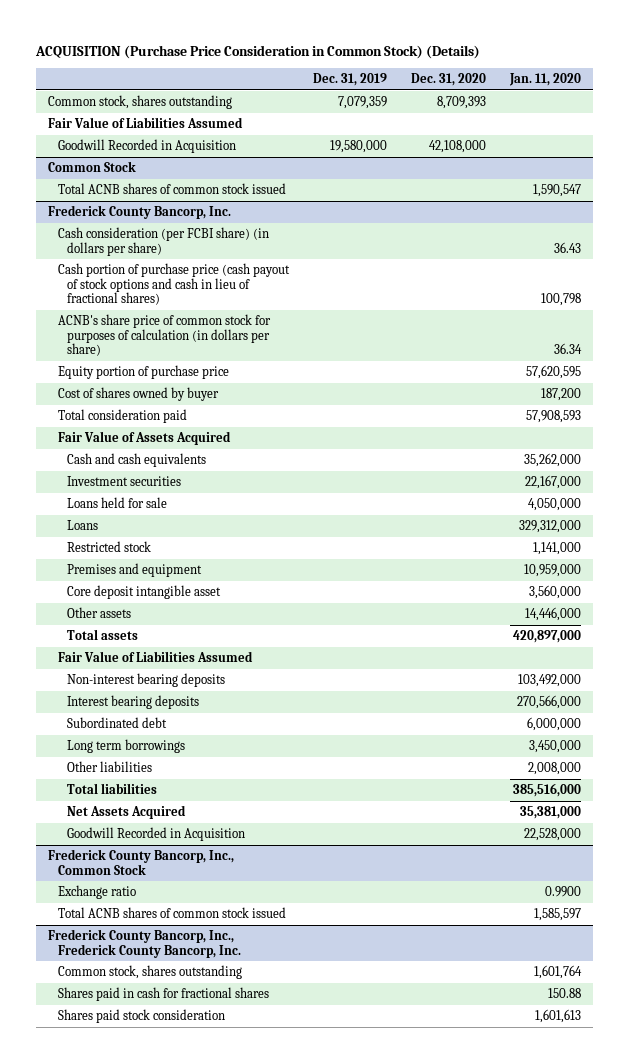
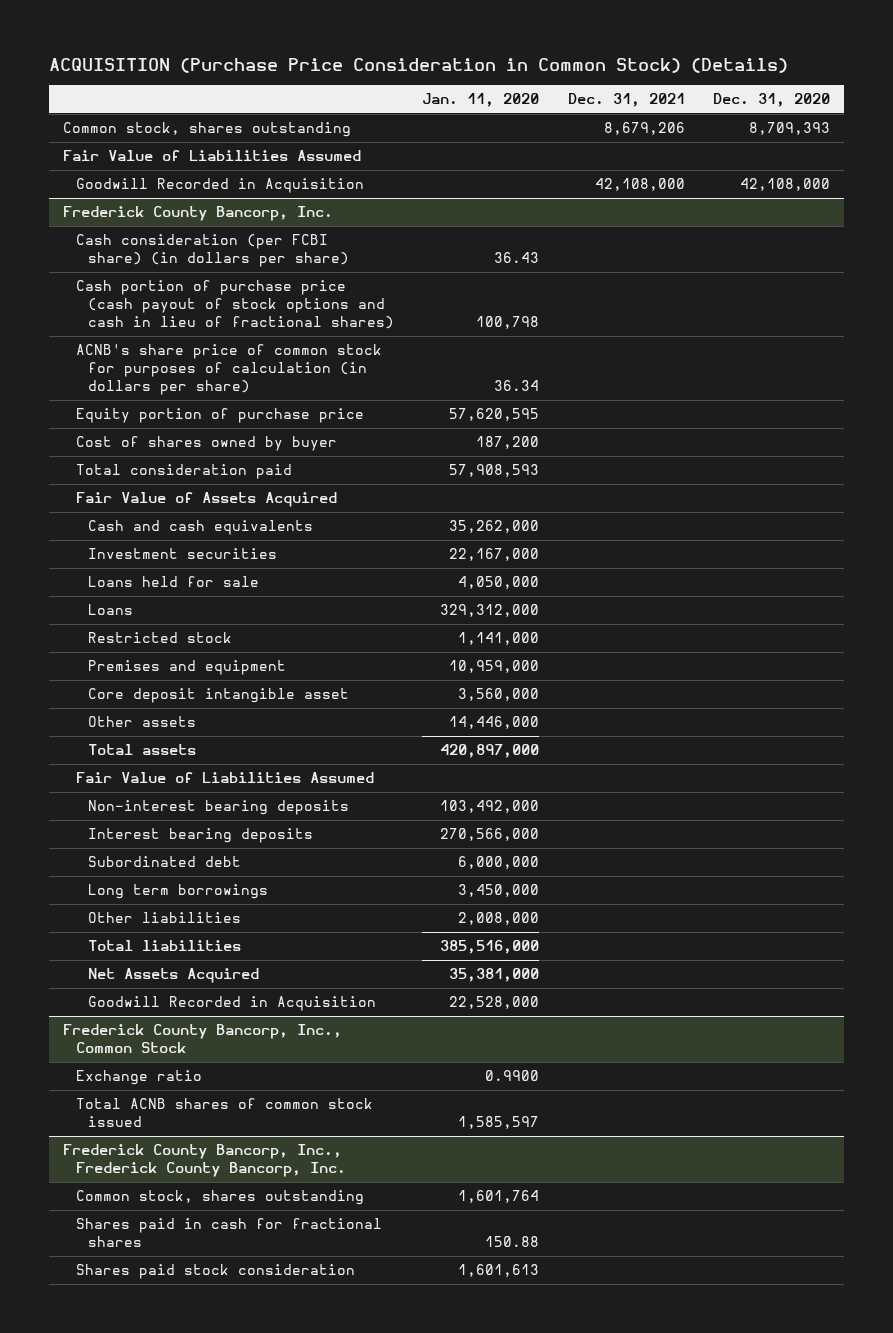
- | Dec. 31, 2019 | Dec. 31, 2020 | Jan. 11, 2020
+ | Jan. 11, 2020 | Dec. 31, 2021 | Dec. 31, 2020
- Common Stock
- Total ACNB shares of common stock issued | | | 1,590,547

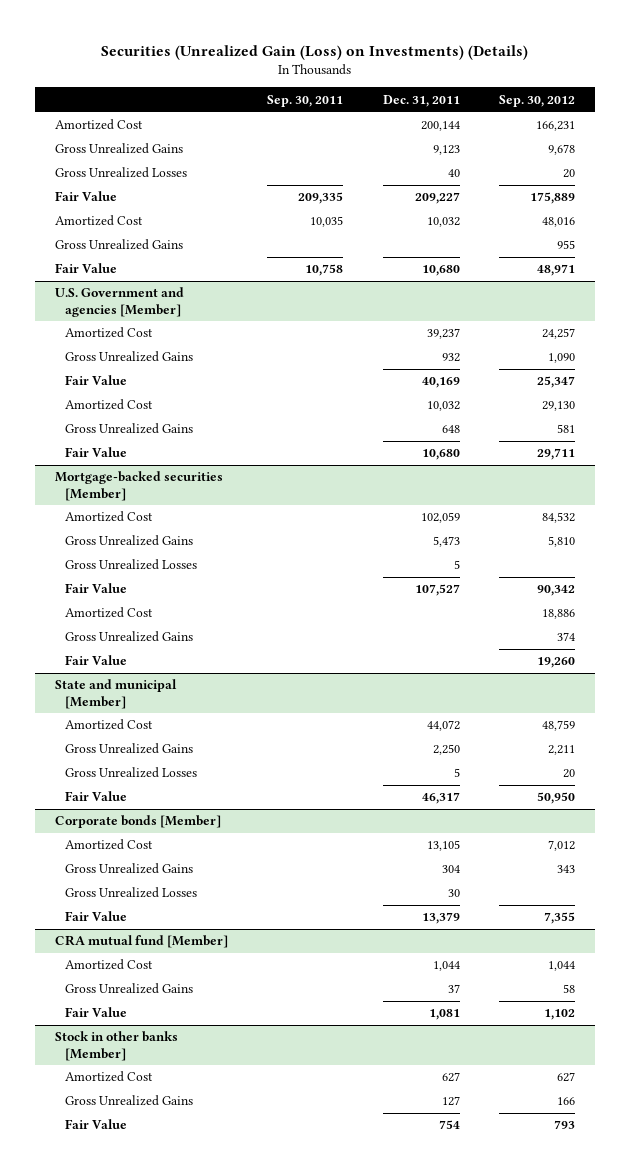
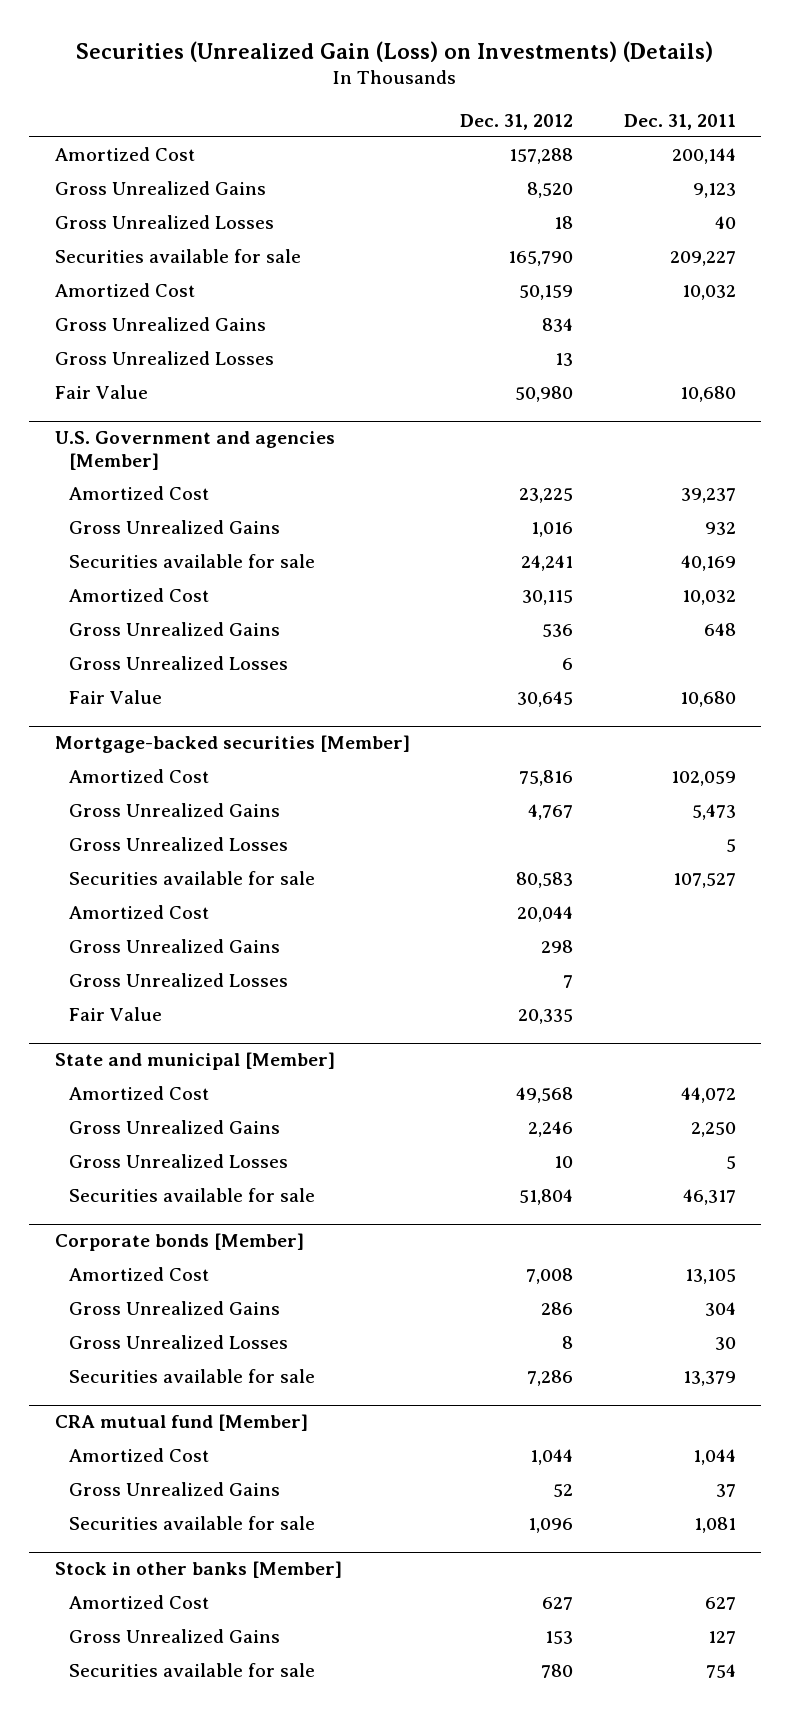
- | Sep. 30, 2011 | Dec. 31, 2011 | Sep. 30, 2012
+ | Dec. 31, 2012 | Dec. 31, 2011
- Fair Value | 209,335 | 209,227 | 175,889
+ Securities available for sale | 165,790 | 209,227
+ Gross Unrealized Losses | 13 |
@ U.S. Government and agencies [Member]
- Fair Value | | 40,169 | 25,347
+ Securities available for sale | 24,241 | 40,169
+ Gross Unrealized Losses | 6 |
@ Mortgage-backed securities [Member]
- Fair Value | | 107,527 | 90,342
+ Securities available for sale | 80,583 | 107,527
+ Gross Unrealized Losses | 7 |
@ State and municipal [Member]
- Fair Value | | 46,317 | 50,950
+ Securities available for sale | 51,804 | 46,317
@ Corporate bonds [Member]
- Fair Value | | 13,379 | 7,355
+ Securities available for sale | 7,286 | 13,379
@ CRA mutual fund [Member]
- Fair Value | | 1,081 | 1,102
+ Securities available for sale | 1,096 | 1,081
@ Stock in other banks [Member]
- Fair Value | | 754 | 793
+ Securities available for sale | 780 | 754

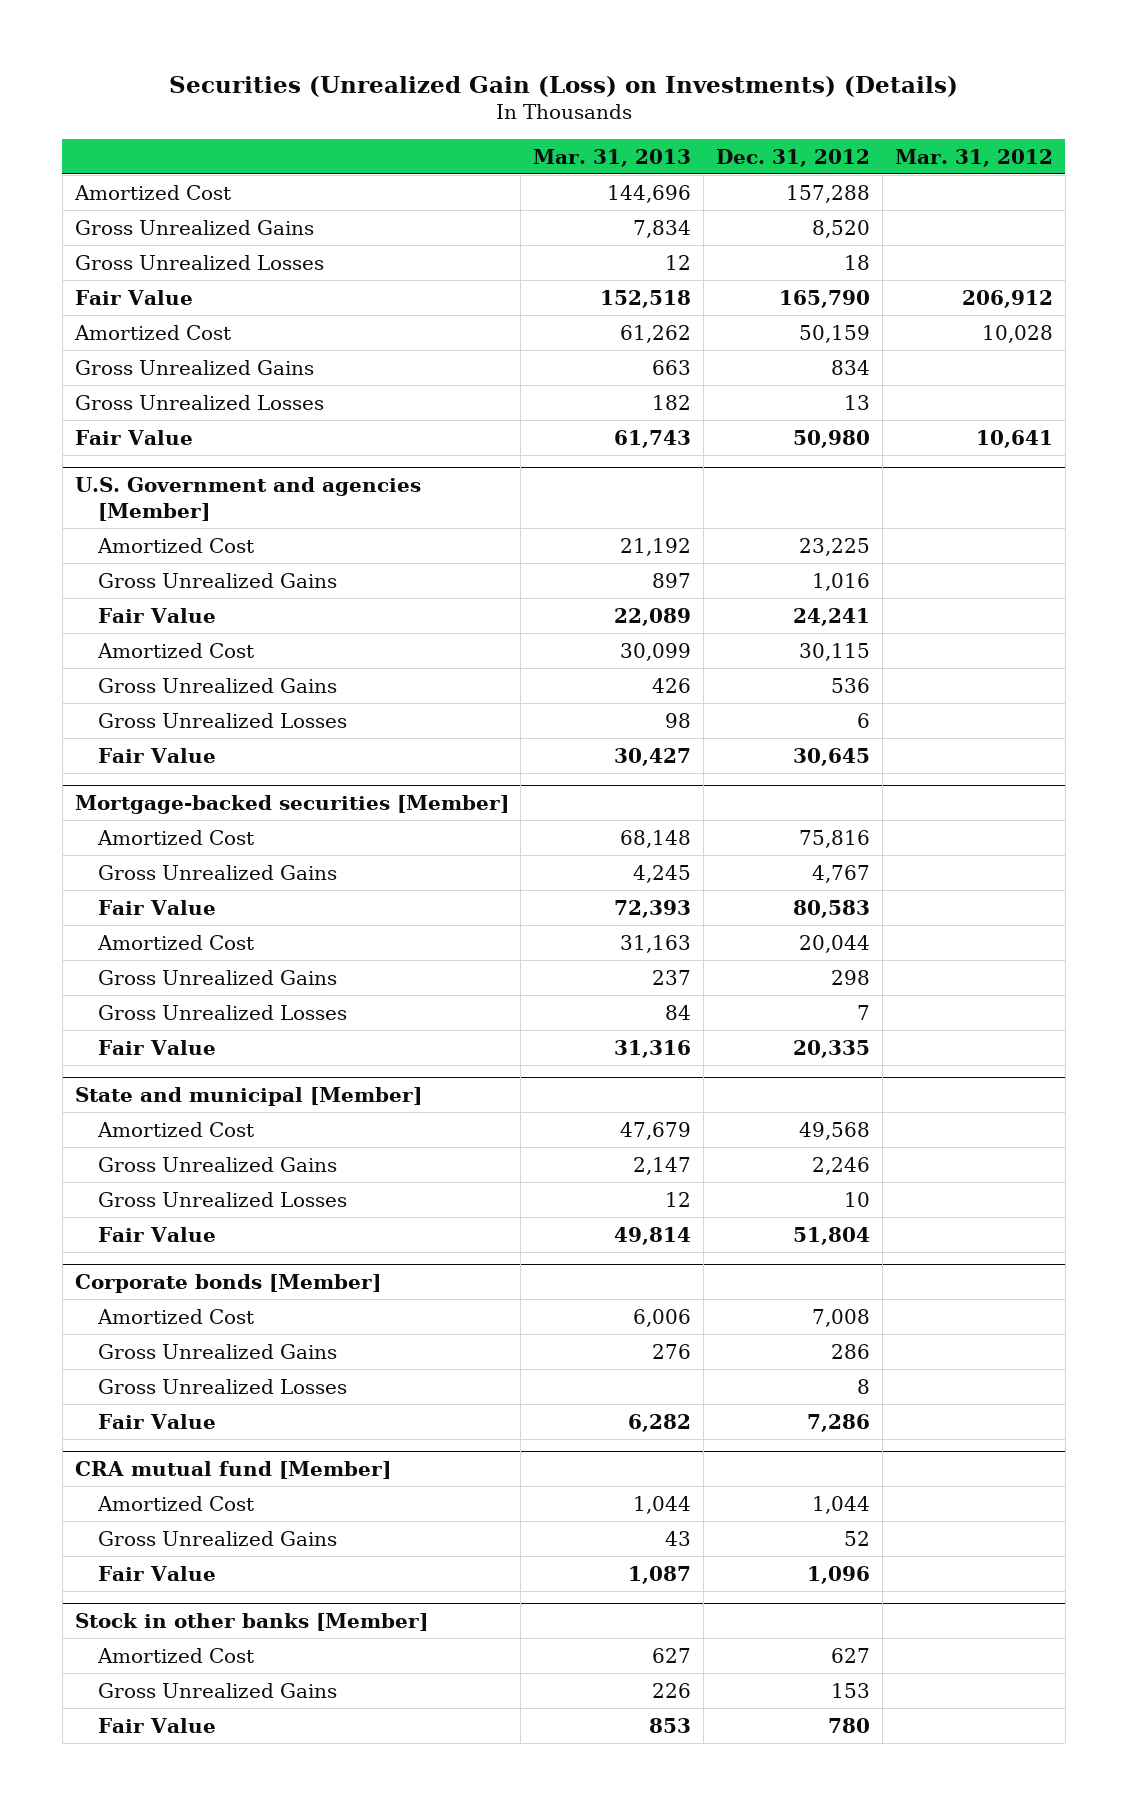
- | Dec. 31, 2012 | Dec. 31, 2011
+ | Mar. 31, 2013 | Dec. 31, 2012 | Mar. 31, 2012
- Securities available for sale | 165,790 | 209,227
+ Fair Value | 152,518 | 165,790 | 206,912
@ U.S. Government and agencies [Member]
- Securities available for sale | 24,241 | 40,169
+ Fair Value | 22,089 | 24,241 |
@ Mortgage-backed securities [Member]
- Gross Unrealized Losses | | 5
- Securities available for sale | 80,583 | 107,527
+ Fair Value | 72,393 | 80,583 |
@ State and municipal [Member]
- Securities available for sale | 51,804 | 46,317
+ Fair Value | 49,814 | 51,804 |
@ Corporate bonds [Member]
- Securities available for sale | 7,286 | 13,379
+ Fair Value | 6,282 | 7,286 |
@ CRA mutual fund [Member]
- Securities available for sale | 1,096 | 1,081
+ Fair Value | 1,087 | 1,096 |
@ Stock in other banks [Member]
- Securities available for sale | 780 | 754
+ Fair Value | 853 | 780 |

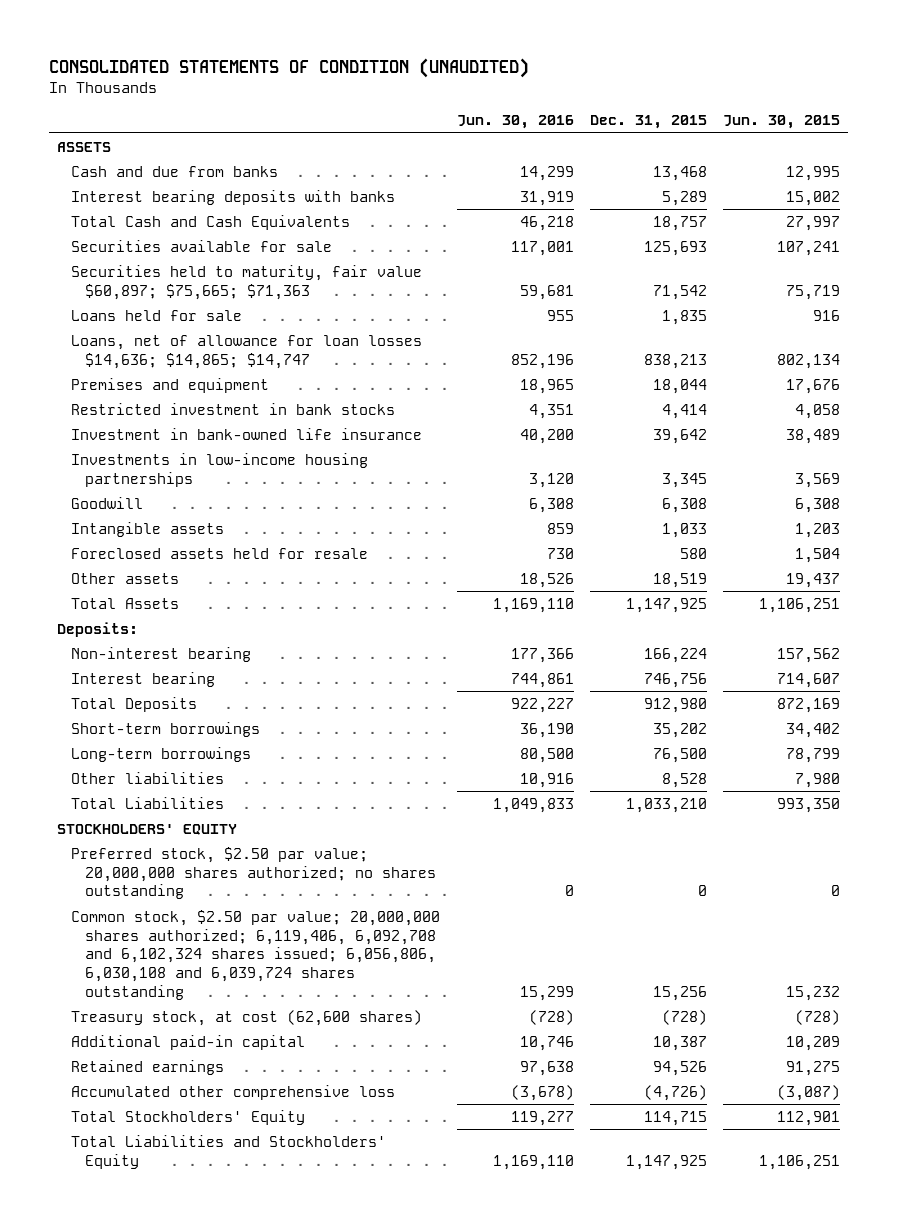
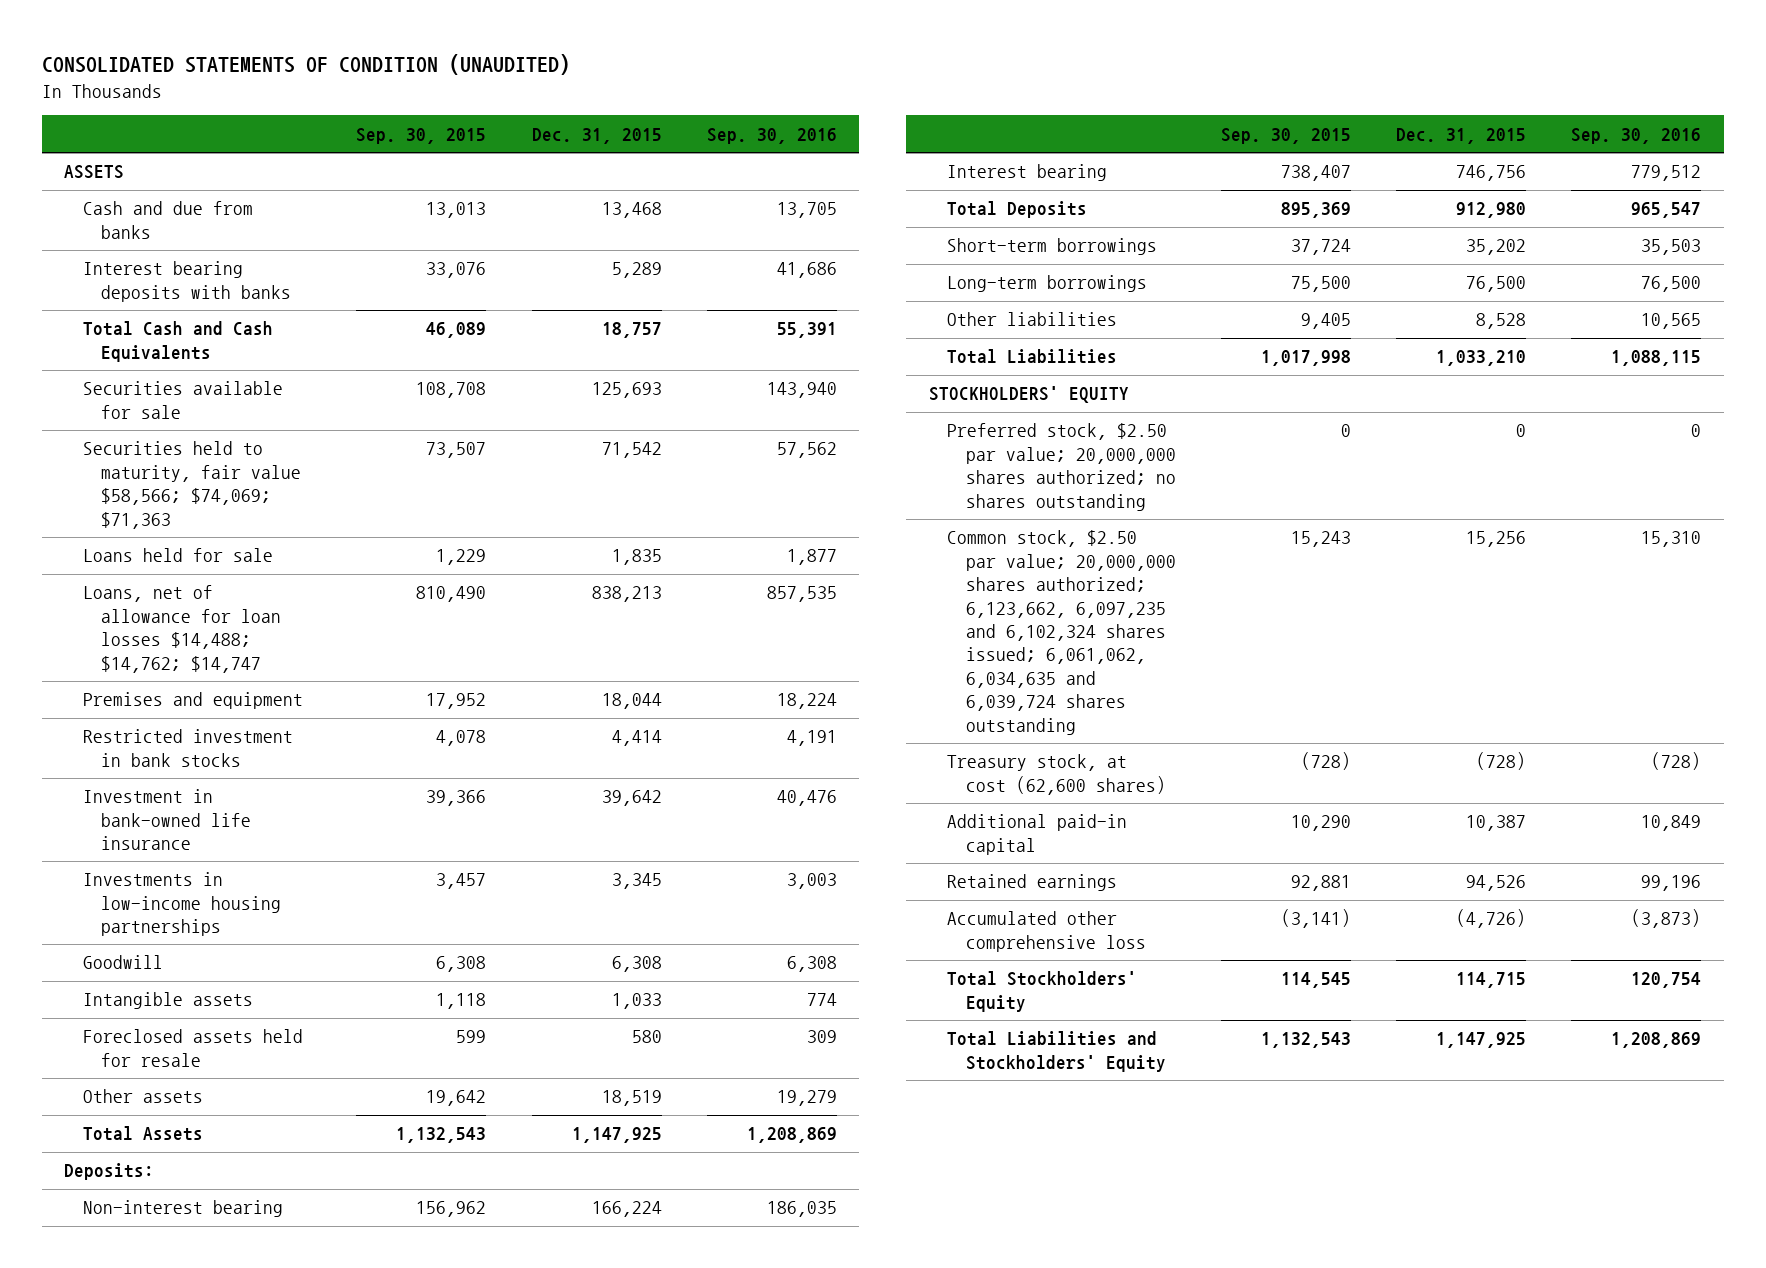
- | Jun. 30, 2016 | Dec. 31, 2015 | Jun. 30, 2015
+ | Sep. 30, 2015 | Dec. 31, 2015 | Sep. 30, 2016
- Securities held to maturity, fair value $60,897; $75,665; $71,363 | 59,681 | 71,542 | 75,719
+ Securities held to maturity, fair value $58,566; $74,069; $71,363 | 73,507 | 71,542 | 57,562
- Loans, net of allowance for loan losses $14,636; $14,865; $14,747 | 852,196 | 838,213 | 802,134
+ Loans, net of allowance for loan losses $14,488; $14,762; $14,747 | 810,490 | 838,213 | 857,535
- Common stock, $2.50 par value; 20,000,000 shares authorized; 6,119,406, 6,092,708 and 6,102,324 shares issued; 6,056,806, 6,030,108 and 6,039,724 shares outstanding | 15,299 | 15,256 | 15,232
+ Common stock, $2.50 par value; 20,000,000 shares authorized; 6,123,662, 6,097,235 and 6,102,324 shares issued; 6,061,062, 6,034,635 and 6,039,724 shares outstanding | 15,243 | 15,256 | 15,310

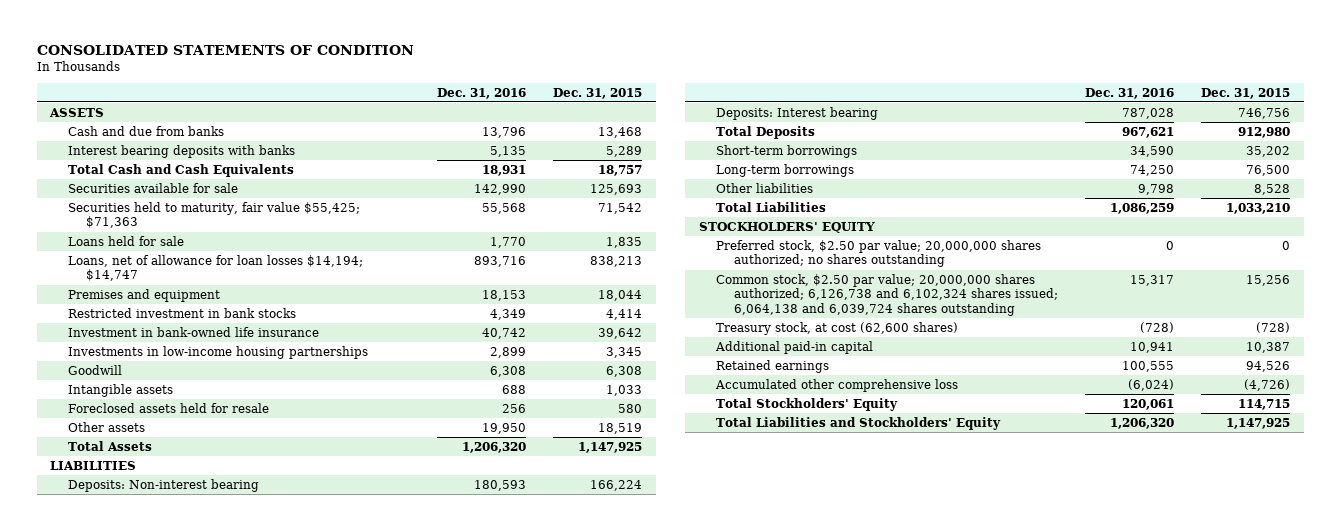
- CONSOLIDATED STATEMENTS OF CONDITION (UNAUDITED)
+ CONSOLIDATED STATEMENTS OF CONDITION
- | Sep. 30, 2015 | Dec. 31, 2015 | Sep. 30, 2016
+ | Dec. 31, 2016 | Dec. 31, 2015
- Securities held to maturity, fair value $58,566; $74,069; $71,363 | 73,507 | 71,542 | 57,562
+ Securities held to maturity, fair value $55,425; $71,363 | 55,568 | 71,542
- Loans, net of allowance for loan losses $14,488; $14,762; $14,747 | 810,490 | 838,213 | 857,535
+ Loans, net of allowance for loan losses $14,194; $14,747 | 893,716 | 838,213
- Deposits:
- Non-interest bearing | 156,962 | 166,224 | 186,035
- Interest bearing | 738,407 | 746,756 | 779,512
+ LIABILITIES
+ Deposits: Non-interest bearing | 180,593 | 166,224
+ Deposits: Interest bearing | 787,028 | 746,756
- Common stock, $2.50 par value; 20,000,000 shares authorized; 6,123,662, 6,097,235 and 6,102,324 shares issued; 6,061,062, 6,034,635 and 6,039,724 shares outstanding | 15,243 | 15,256 | 15,310
+ Common stock, $2.50 par value; 20,000,000 shares authorized; 6,126,738 and 6,102,324 shares issued; 6,064,138 and 6,039,724 shares outstanding | 15,317 | 15,256

